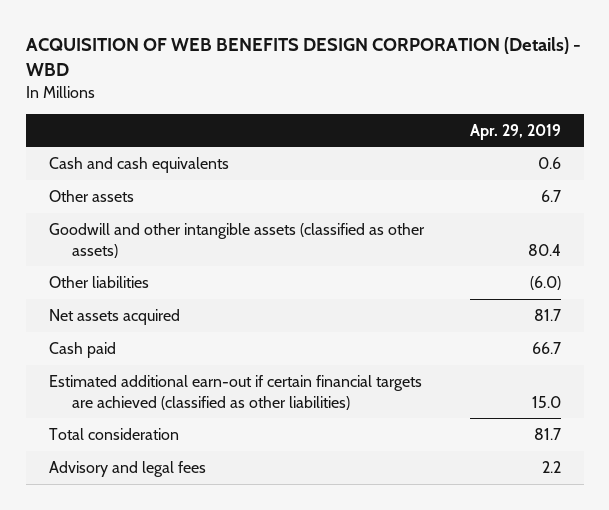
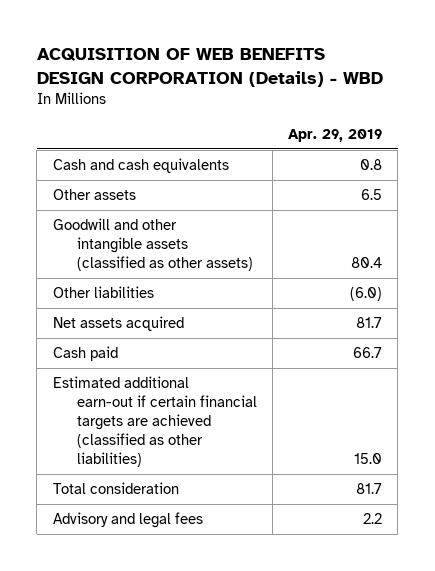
- Cash and cash equivalents | 0.6
- Other assets | 6.7
+ Cash and cash equivalents | 0.8
+ Other assets | 6.5

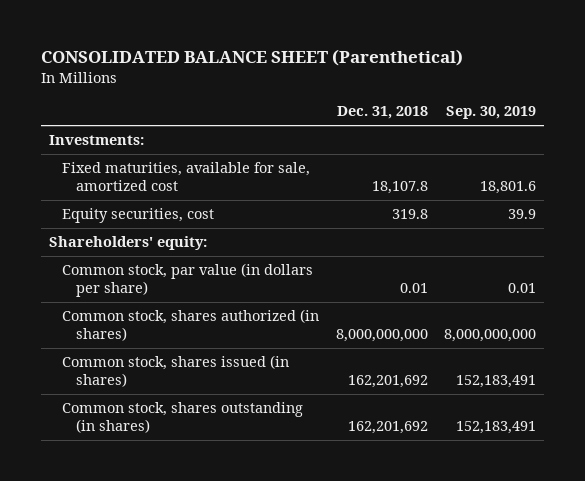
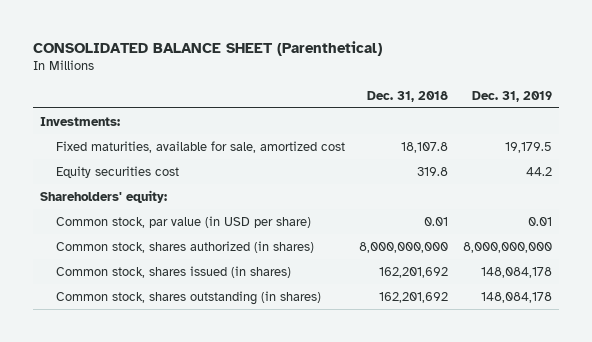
- | Dec. 31, 2018 | Sep. 30, 2019
+ | Dec. 31, 2018 | Dec. 31, 2019
- Equity securities, cost | 319.8 | 39.9
+ Equity securities cost | 319.8 | 44.2
- Common stock, par value (in dollars per share) | 0.01 | 0.01
+ Common stock, par value (in USD per share) | 0.01 | 0.01

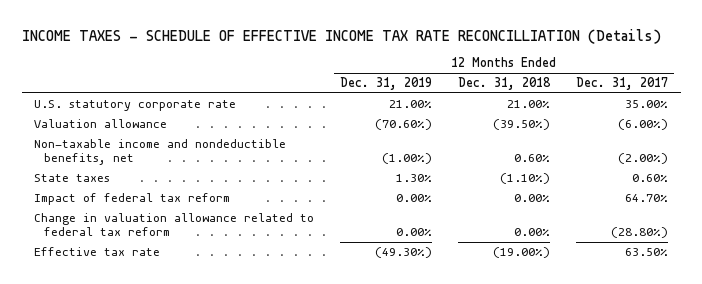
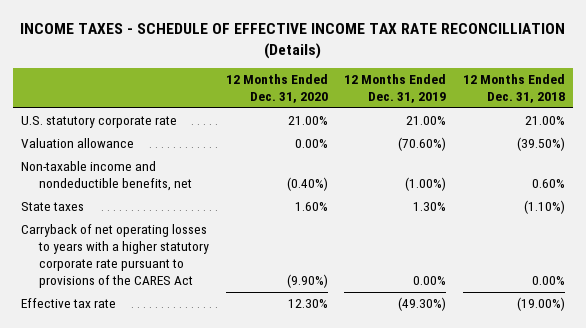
- | 12 Months Ended Dec. 31, 2019 | 12 Months Ended Dec. 31, 2018 | 12 Months Ended Dec. 31, 2017
+ | 12 Months Ended Dec. 31, 2020 | 12 Months Ended Dec. 31, 2019 | 12 Months Ended Dec. 31, 2018
- Impact of federal tax reform | 0.00% | 0.00% | 64.70%
- Change in valuation allowance related to federal tax reform | 0.00% | 0.00% | (28.80%)
+ Carryback of net operating losses to years with a higher statutory corporate rate pursuant to provisions of the CARES Act | (9.90%) | 0.00% | 0.00%

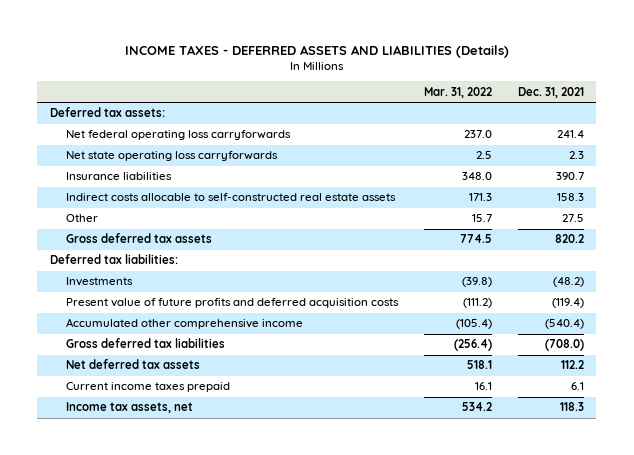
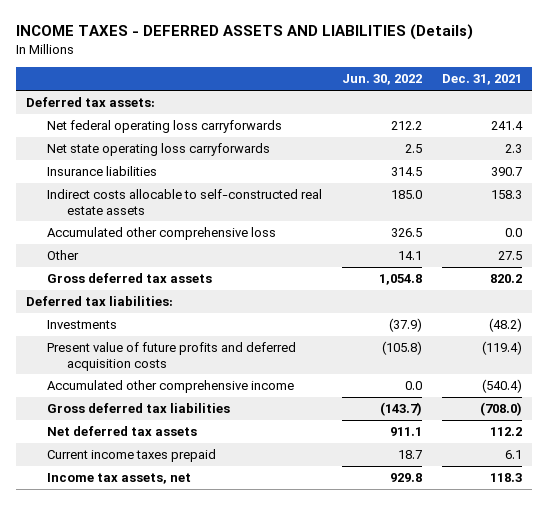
- | Mar. 31, 2022 | Dec. 31, 2021
+ | Jun. 30, 2022 | Dec. 31, 2021
+ Accumulated other comprehensive loss | 326.5 | 0.0

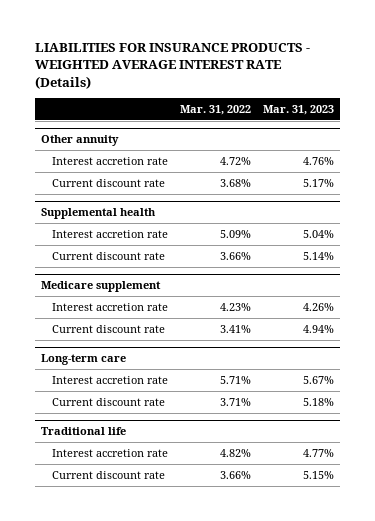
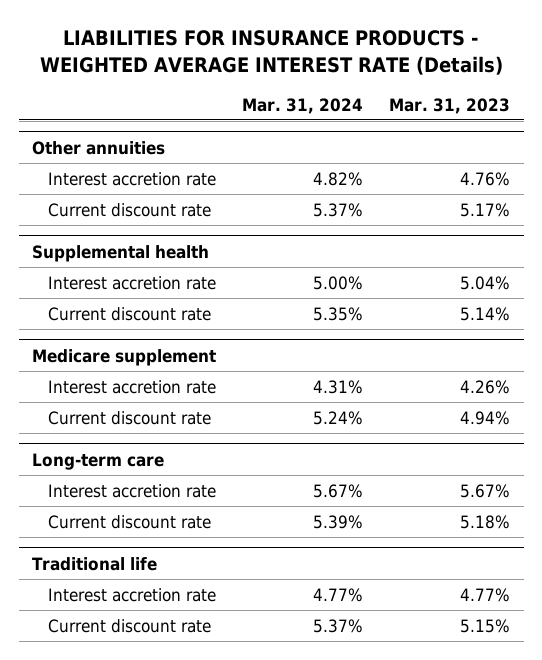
- | Mar. 31, 2022 | Mar. 31, 2023
+ | Mar. 31, 2024 | Mar. 31, 2023
- Other annuity
+ Other annuities

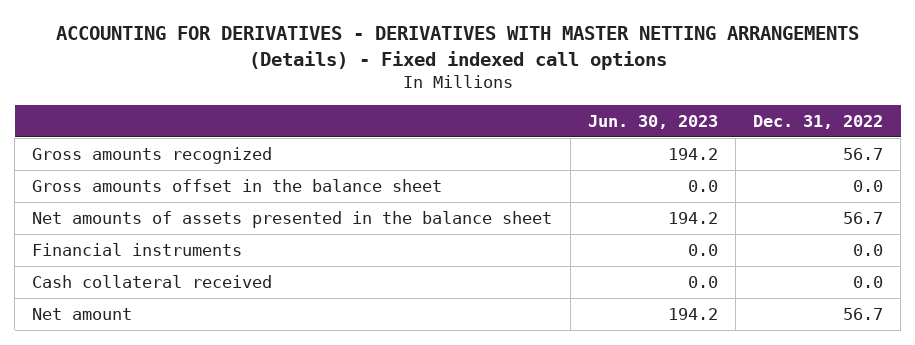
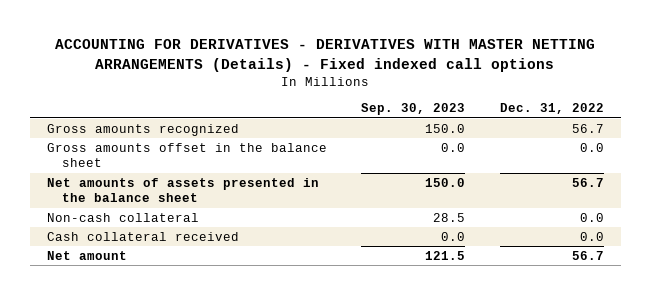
- | Jun. 30, 2023 | Dec. 31, 2022
+ | Sep. 30, 2023 | Dec. 31, 2022
- Financial instruments | 0.0 | 0.0
+ Non-cash collateral | 28.5 | 0.0

